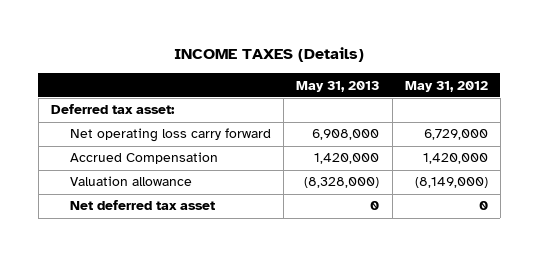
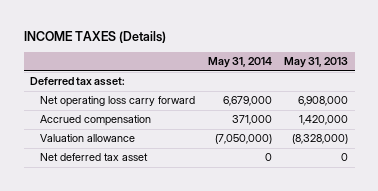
- | May 31, 2013 | May 31, 2012
+ | May 31, 2014 | May 31, 2013
- Accrued Compensation | 1,420,000 | 1,420,000
+ Accrued compensation | 371,000 | 1,420,000

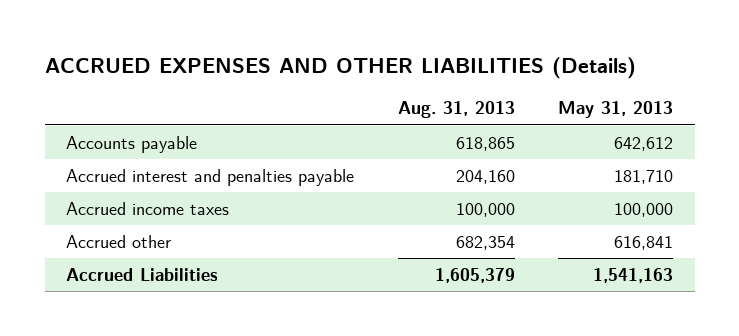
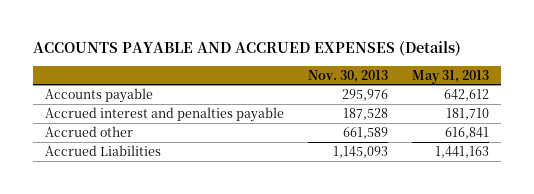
- ACCRUED EXPENSES AND OTHER LIABILITIES (Details)
+ ACCOUNTS PAYABLE AND ACCRUED EXPENSES (Details)
- | Aug. 31, 2013 | May 31, 2013
+ | Nov. 30, 2013 | May 31, 2013
- Accrued income taxes | 100,000 | 100,000
- Accrued Liabilities | 1,605,379 | 1,541,163
+ Accrued Liabilities | 1,145,093 | 1,441,163

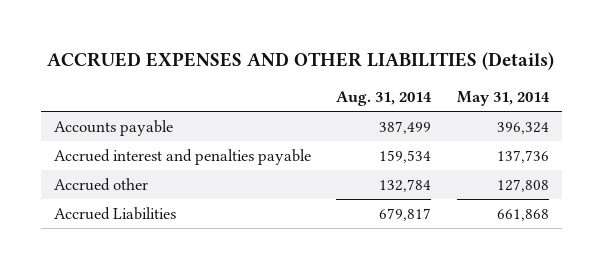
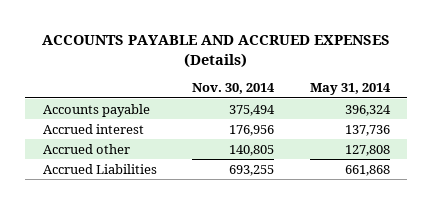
- ACCRUED EXPENSES AND OTHER LIABILITIES (Details)
+ ACCOUNTS PAYABLE AND ACCRUED EXPENSES (Details)
- | Aug. 31, 2014 | May 31, 2014
+ | Nov. 30, 2014 | May 31, 2014
- Accrued interest and penalties payable | 159,534 | 137,736
+ Accrued interest | 176,956 | 137,736

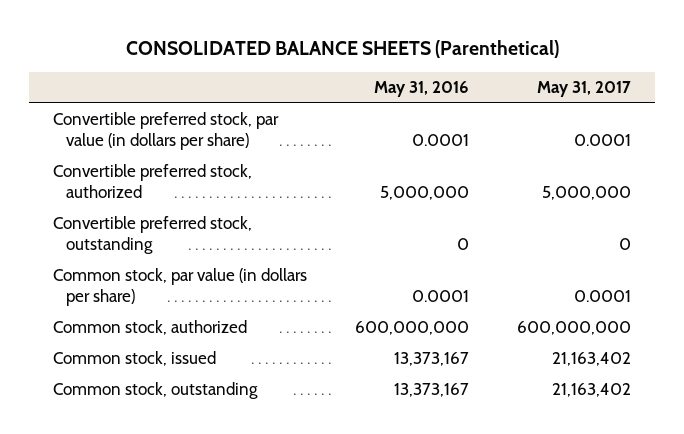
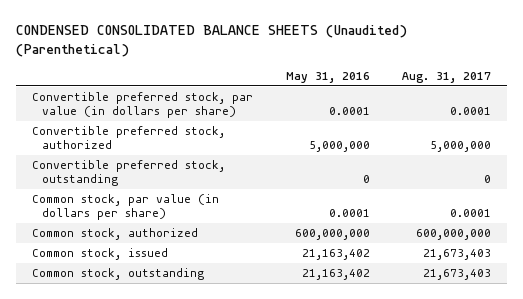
- CONSOLIDATED BALANCE SHEETS (Parenthetical)
+ CONDENSED CONSOLIDATED BALANCE SHEETS (Unaudited) (Parenthetical)
- | May 31, 2016 | May 31, 2017
+ | May 31, 2016 | Aug. 31, 2017
- Common stock, issued | 13,373,167 | 21,163,402
- Common stock, outstanding | 13,373,167 | 21,163,402
+ Common stock, issued | 21,163,402 | 21,673,403
+ Common stock, outstanding | 21,163,402 | 21,673,403

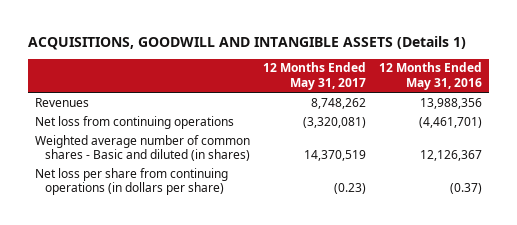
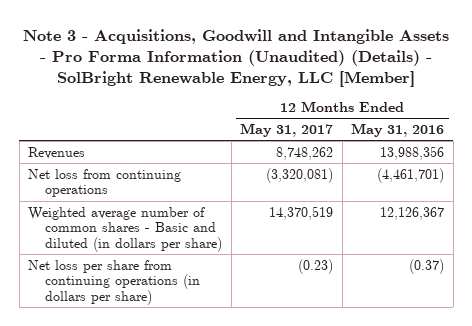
- ACQUISITIONS, GOODWILL AND INTANGIBLE ASSETS (Details 1)
+ Note 3 - Acquisitions, Goodwill and Intangible Assets - Pro Forma Information (Unaudited) (Details) - SolBright Renewable Energy, LLC [Member]
- Weighted average number of common shares - Basic and diluted (in shares) | 14,370,519 | 12,126,367
+ Weighted average number of common shares - Basic and diluted (in dollars per share) | 14,370,519 | 12,126,367

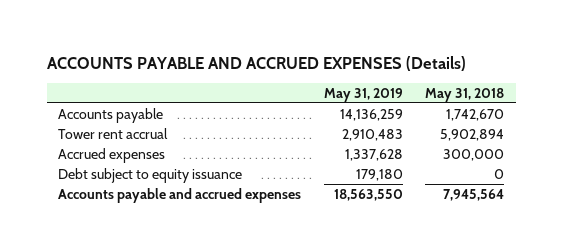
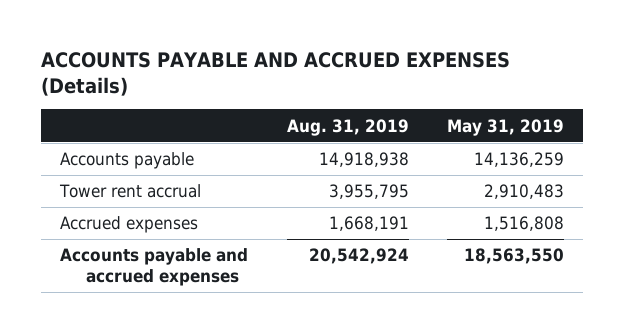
- | May 31, 2019 | May 31, 2018
+ | Aug. 31, 2019 | May 31, 2019
- Accrued expenses | 1,337,628 | 300,000
- Debt subject to equity issuance | 179,180 | 0
+ Accrued expenses | 1,668,191 | 1,516,808

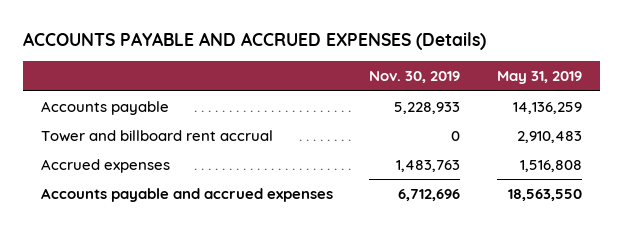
- | Aug. 31, 2019 | May 31, 2019
+ | Nov. 30, 2019 | May 31, 2019
- Tower rent accrual | 3,955,795 | 2,910,483
+ Tower and billboard rent accrual | 0 | 2,910,483

